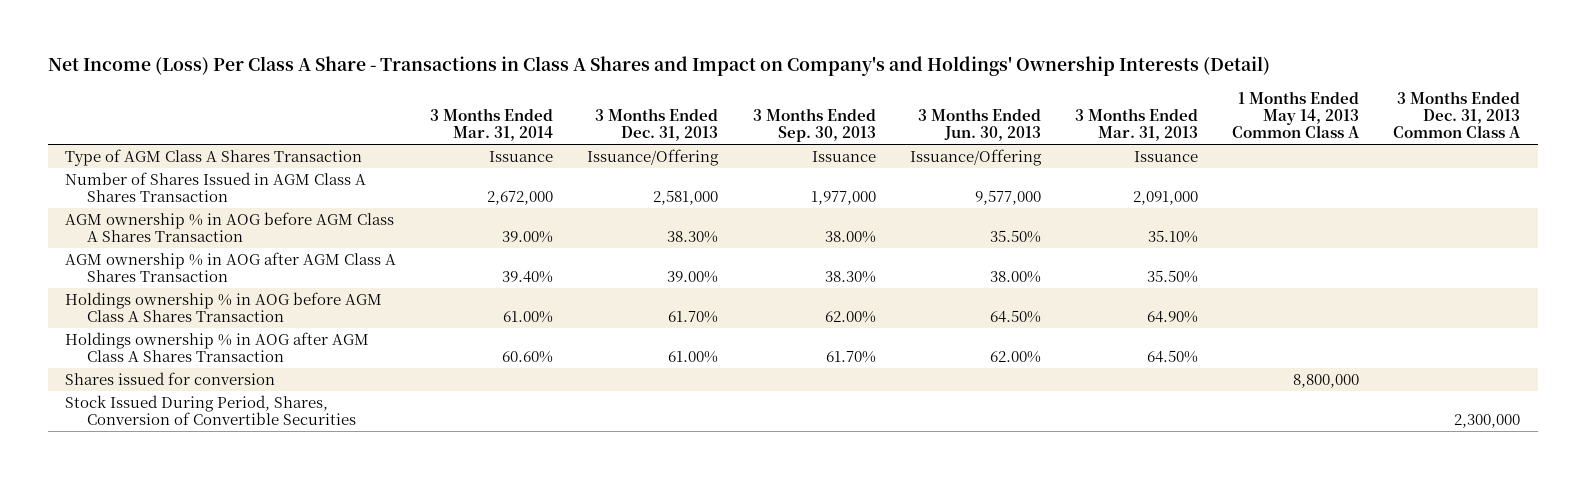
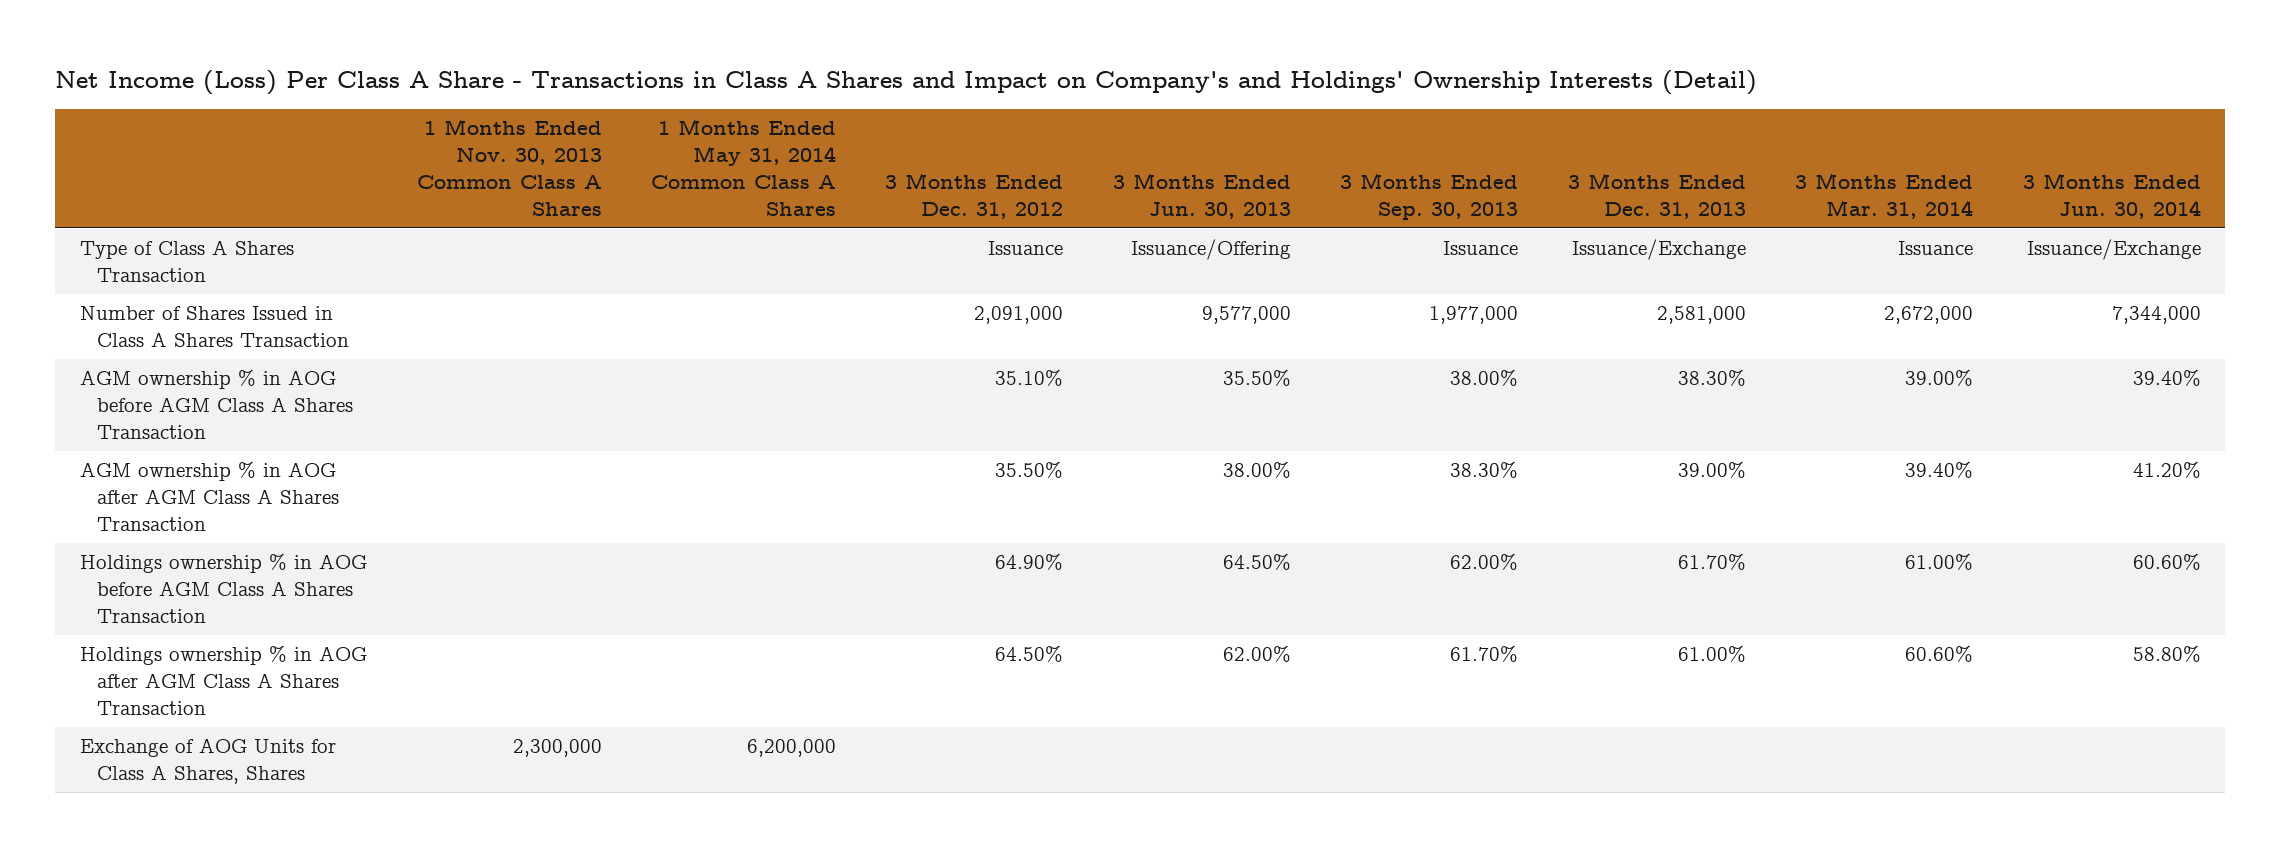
- | 3 Months Ended Mar. 31, 2014 | 3 Months Ended Dec. 31, 2013 | 3 Months Ended Sep. 30, 2013 | 3 Months Ended Jun. 30, 2013 | 3 Months Ended Mar. 31, 2013 | 1 Months Ended May 14, 2013 Common Class A | 3 Months Ended Dec. 31, 2013 Common Class A
+ | 1 Months Ended Nov. 30, 2013 Common Class A Shares | 1 Months Ended May 31, 2014 Common Class A Shares | 3 Months Ended Dec. 31, 2012 | 3 Months Ended Jun. 30, 2013 | 3 Months Ended Sep. 30, 2013 | 3 Months Ended Dec. 31, 2013 | 3 Months Ended Mar. 31, 2014 | 3 Months Ended Jun. 30, 2014
- Type of AGM Class A Shares Transaction | Issuance | Issuance/Offering | Issuance | Issuance/Offering | Issuance | |
- Number of Shares Issued in AGM Class A Shares Transaction | 2,672,000 | 2,581,000 | 1,977,000 | 9,577,000 | 2,091,000 | |
+ Type of Class A Shares Transaction | | | Issuance | Issuance/Offering | Issuance | Issuance/Exchange | Issuance | Issuance/Exchange
+ Number of Shares Issued in Class A Shares Transaction | | | 2,091,000 | 9,577,000 | 1,977,000 | 2,581,000 | 2,672,000 | 7,344,000
- Shares issued for conversion | | | | | | 8,800,000 |
- Stock Issued During Period, Shares, Conversion of Convertible Securities | | | | | | | 2,300,000
+ Exchange of AOG Units for Class A Shares, Shares | 2,300,000 | 6,200,000 | | | | | |

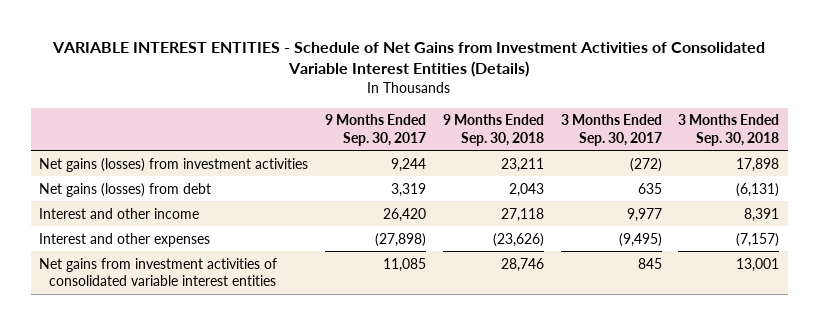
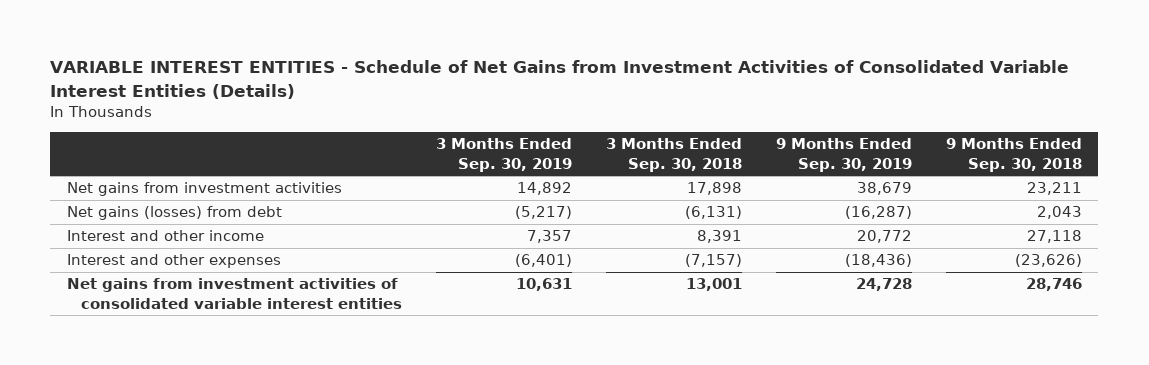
- | 9 Months Ended Sep. 30, 2017 | 9 Months Ended Sep. 30, 2018 | 3 Months Ended Sep. 30, 2017 | 3 Months Ended Sep. 30, 2018
+ | 3 Months Ended Sep. 30, 2019 | 3 Months Ended Sep. 30, 2018 | 9 Months Ended Sep. 30, 2019 | 9 Months Ended Sep. 30, 2018
- Net gains (losses) from investment activities | 9,244 | 23,211 | (272) | 17,898
+ Net gains from investment activities | 14,892 | 17,898 | 38,679 | 23,211

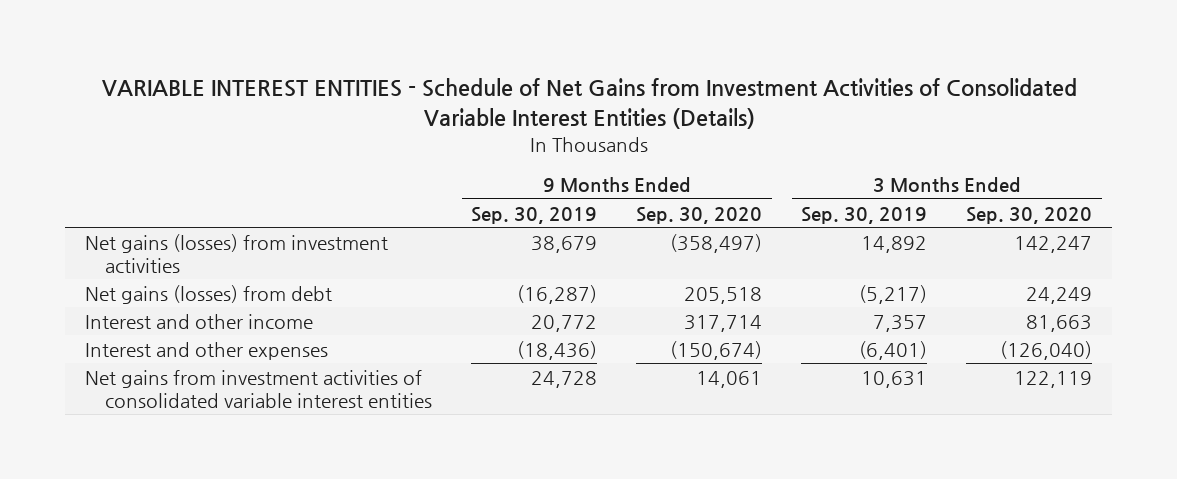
- | 3 Months Ended Sep. 30, 2019 | 3 Months Ended Sep. 30, 2018 | 9 Months Ended Sep. 30, 2019 | 9 Months Ended Sep. 30, 2018
+ | 9 Months Ended Sep. 30, 2019 | 9 Months Ended Sep. 30, 2020 | 3 Months Ended Sep. 30, 2019 | 3 Months Ended Sep. 30, 2020
- Net gains from investment activities | 14,892 | 17,898 | 38,679 | 23,211
+ Net gains (losses) from investment activities | 38,679 | (358,497) | 14,892 | 142,247

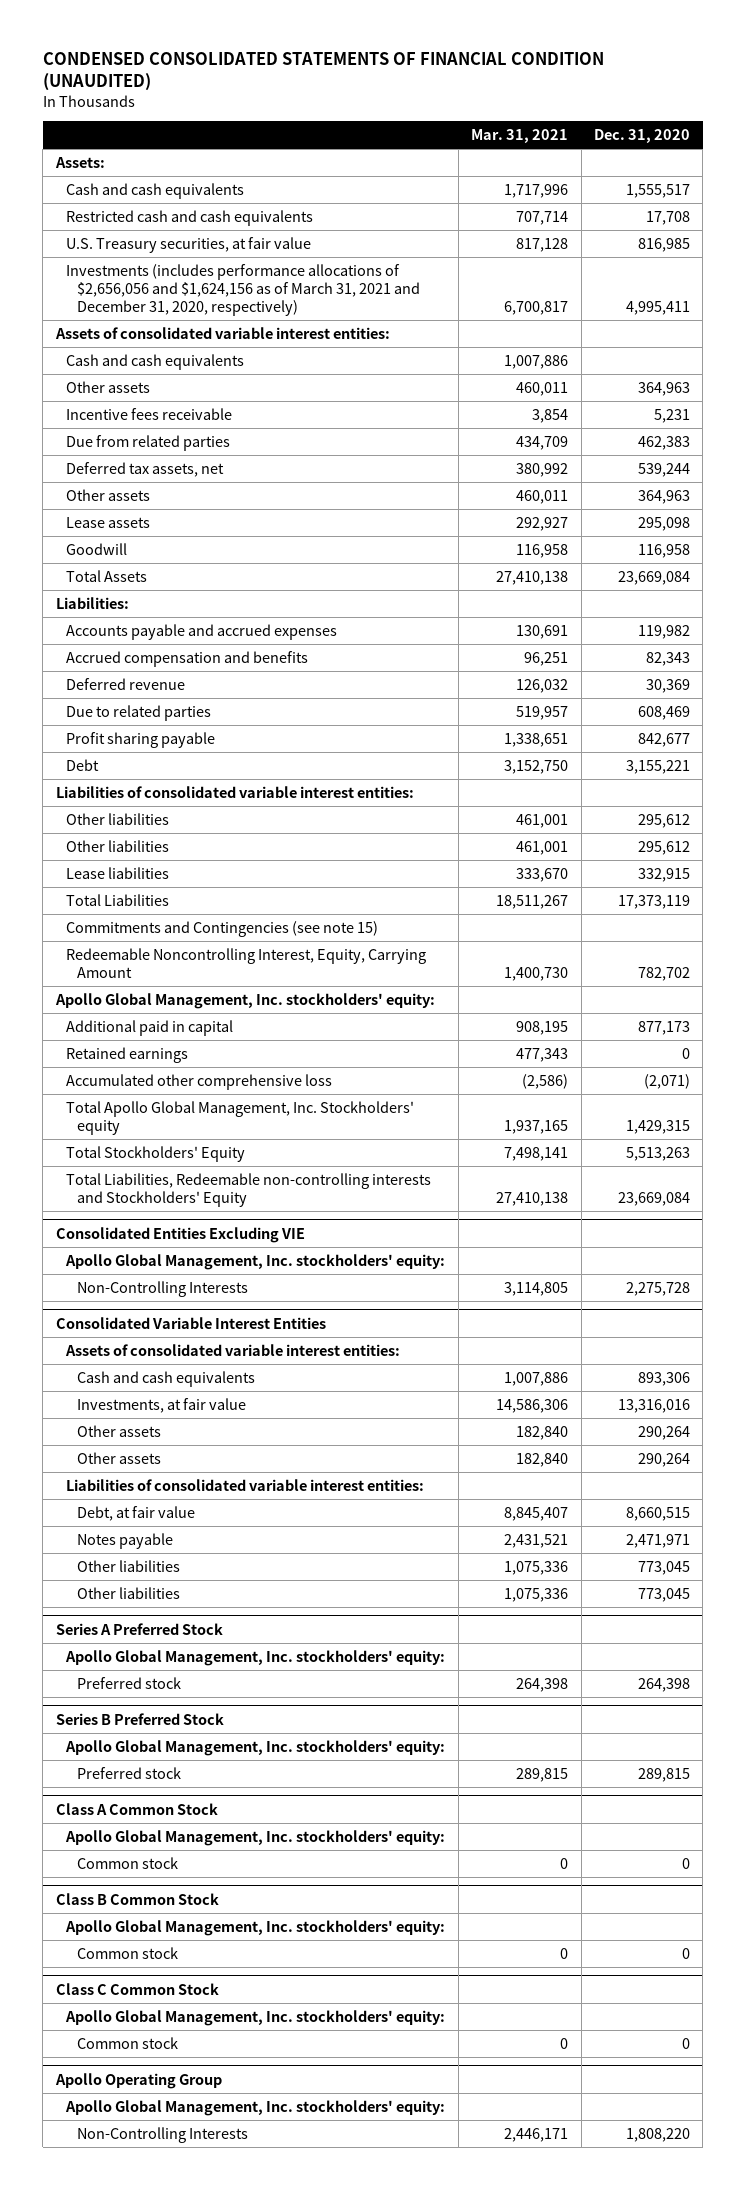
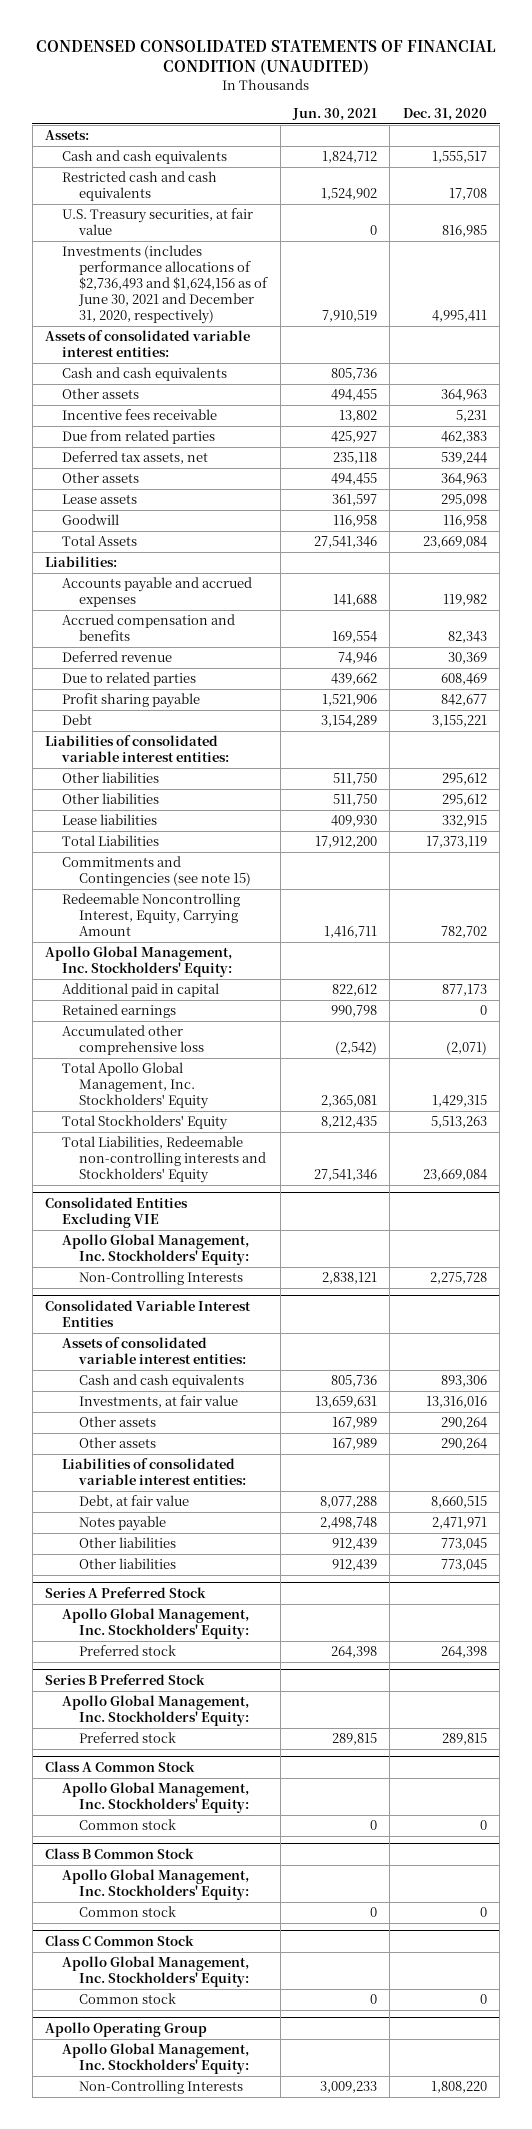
- | Mar. 31, 2021 | Dec. 31, 2020
+ | Jun. 30, 2021 | Dec. 31, 2020
- Investments (includes performance allocations of $2,656,056 and $1,624,156 as of March 31, 2021 and December 31, 2020, respectively) | 6,700,817 | 4,995,411
+ Investments (includes performance allocations of $2,736,493 and $1,624,156 as of June 30, 2021 and December 31, 2020, respectively) | 7,910,519 | 4,995,411
- Apollo Global Management, Inc. stockholders' equity:
+ Apollo Global Management, Inc. Stockholders' Equity:
- Total Apollo Global Management, Inc. Stockholders' equity | 1,937,165 | 1,429,315
+ Total Apollo Global Management, Inc. Stockholders' Equity | 2,365,081 | 1,429,315
@ Consolidated Entities Excluding VIE
- Apollo Global Management, Inc. stockholders' equity:
+ Apollo Global Management, Inc. Stockholders' Equity:
@ Series A Preferred Stock
- Apollo Global Management, Inc. stockholders' equity:
+ Apollo Global Management, Inc. Stockholders' Equity:
@ Series B Preferred Stock
- Apollo Global Management, Inc. stockholders' equity:
+ Apollo Global Management, Inc. Stockholders' Equity:
@ Class A Common Stock
- Apollo Global Management, Inc. stockholders' equity:
+ Apollo Global Management, Inc. Stockholders' Equity:
@ Class B Common Stock
- Apollo Global Management, Inc. stockholders' equity:
+ Apollo Global Management, Inc. Stockholders' Equity:
@ Class C Common Stock
- Apollo Global Management, Inc. stockholders' equity:
+ Apollo Global Management, Inc. Stockholders' Equity:
@ Apollo Operating Group
- Apollo Global Management, Inc. stockholders' equity:
+ Apollo Global Management, Inc. Stockholders' Equity:

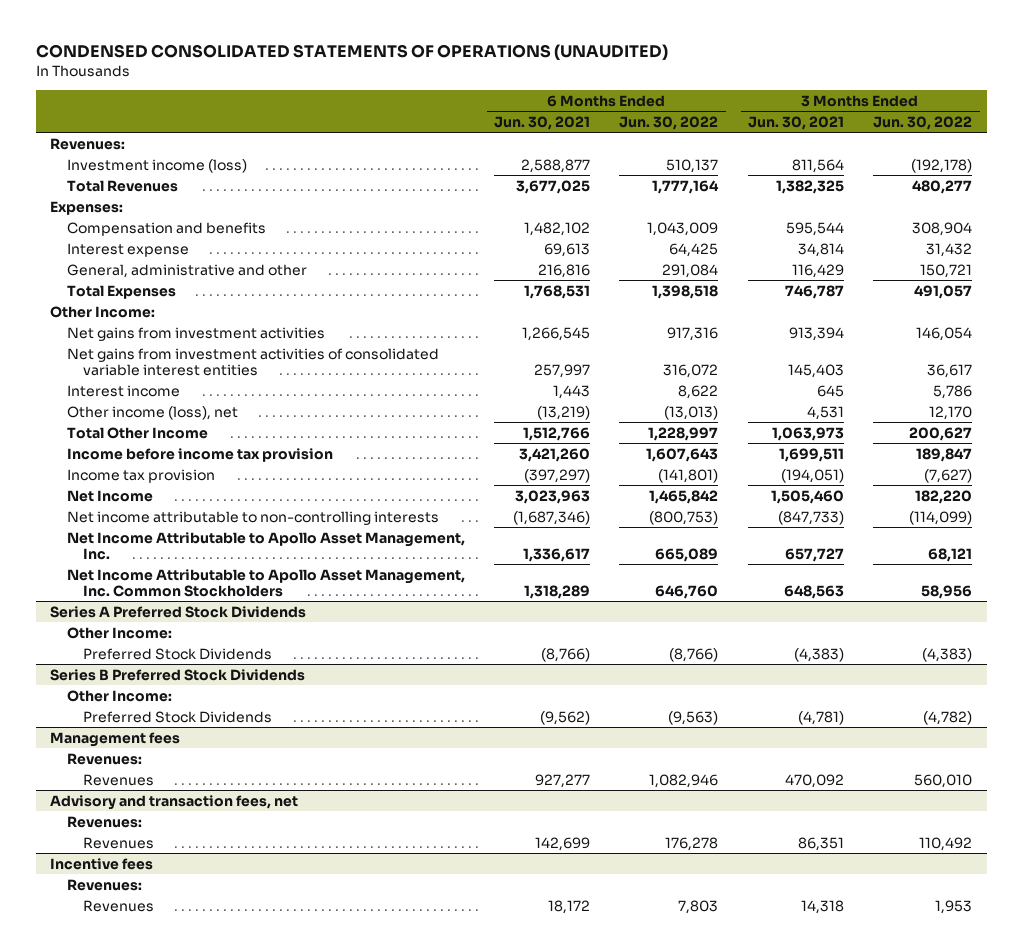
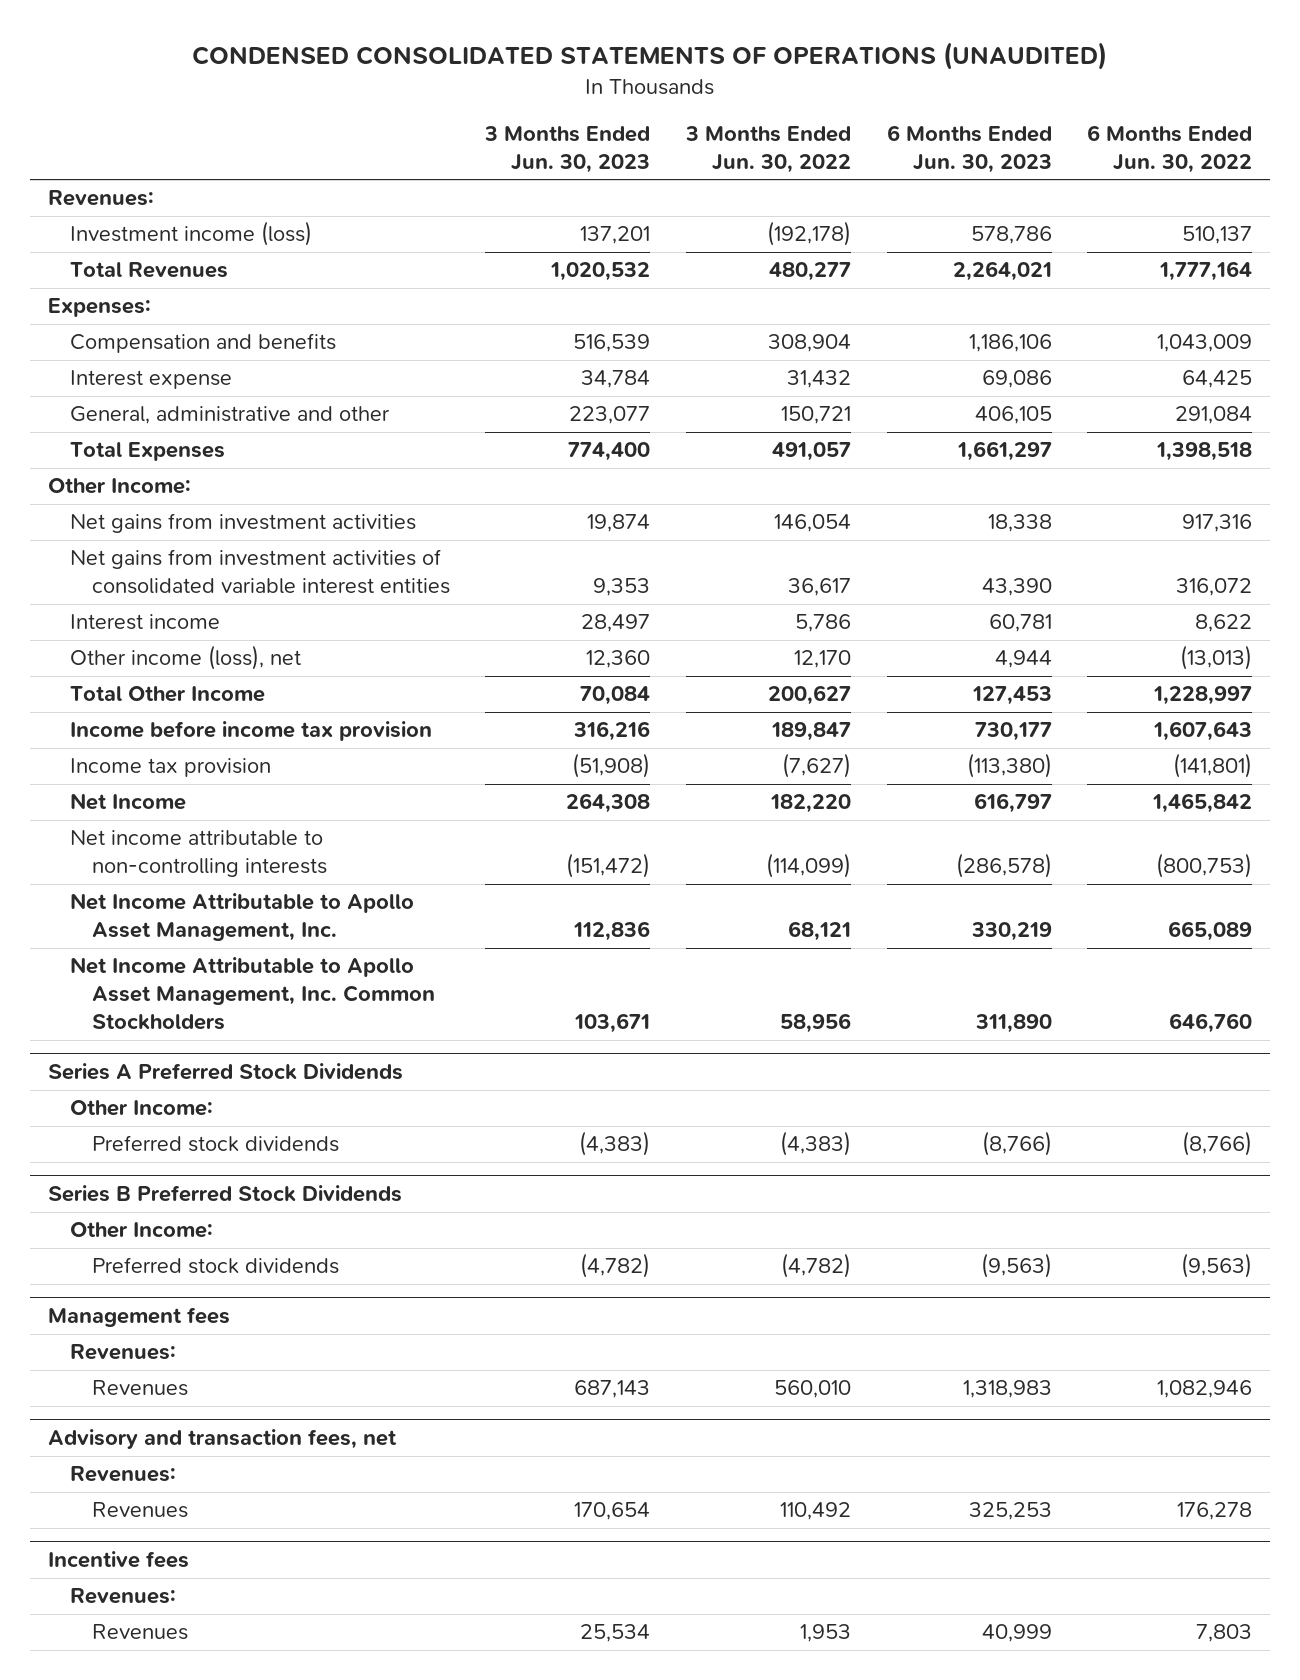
- | 6 Months Ended Jun. 30, 2021 | 6 Months Ended Jun. 30, 2022 | 3 Months Ended Jun. 30, 2021 | 3 Months Ended Jun. 30, 2022
+ | 3 Months Ended Jun. 30, 2023 | 3 Months Ended Jun. 30, 2022 | 6 Months Ended Jun. 30, 2023 | 6 Months Ended Jun. 30, 2022
@ Series A Preferred Stock Dividends
- Preferred Stock Dividends | (8,766) | (8,766) | (4,383) | (4,383)
+ Preferred stock dividends | (4,383) | (4,383) | (8,766) | (8,766)
@ Series B Preferred Stock Dividends
- Preferred Stock Dividends | (9,562) | (9,563) | (4,781) | (4,782)
+ Preferred stock dividends | (4,782) | (4,782) | (9,563) | (9,563)

